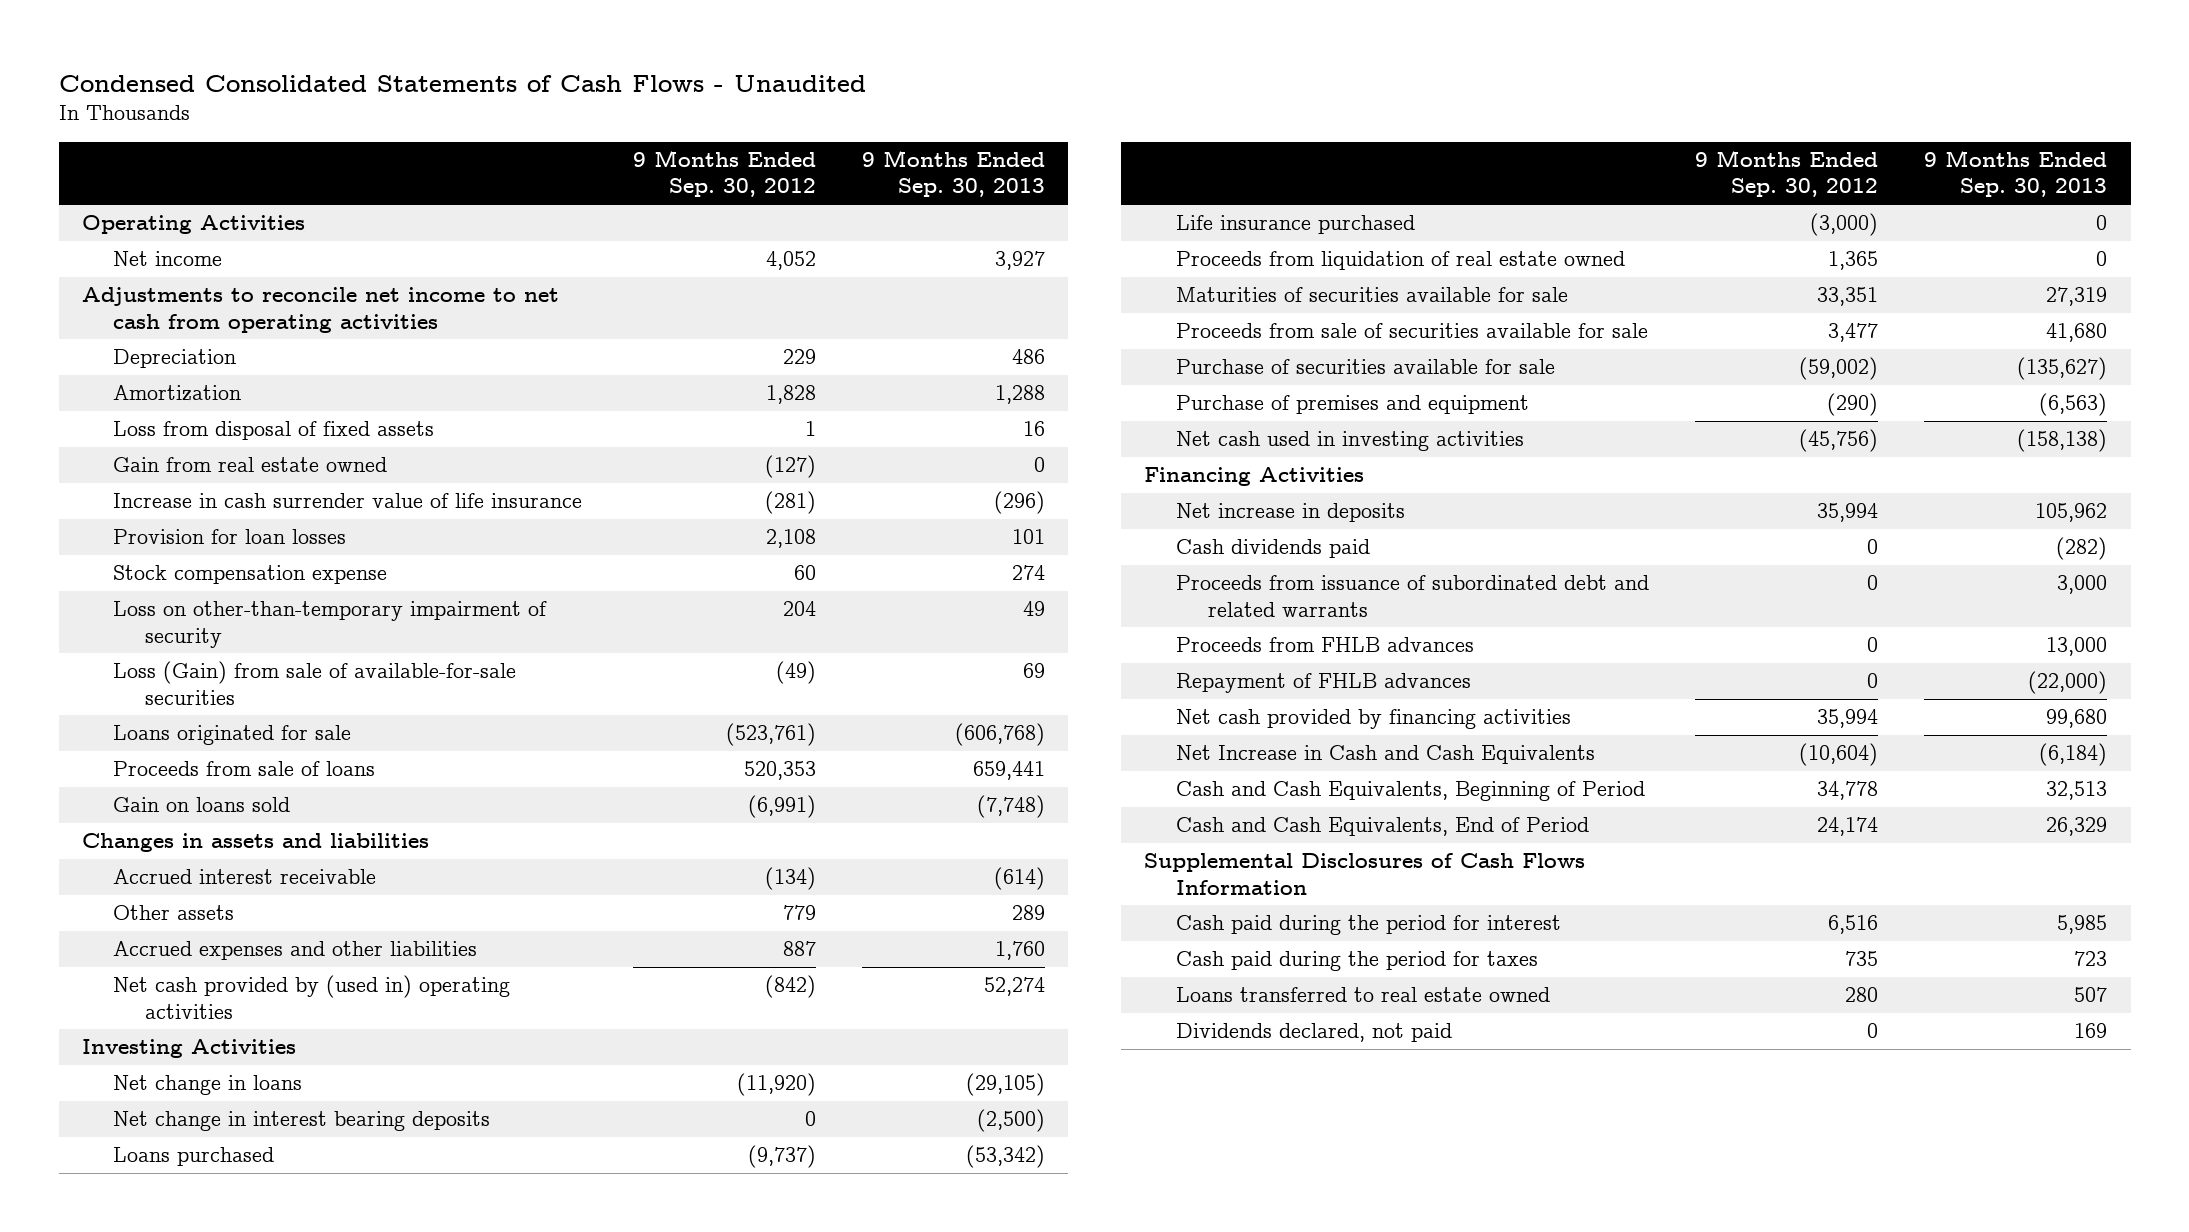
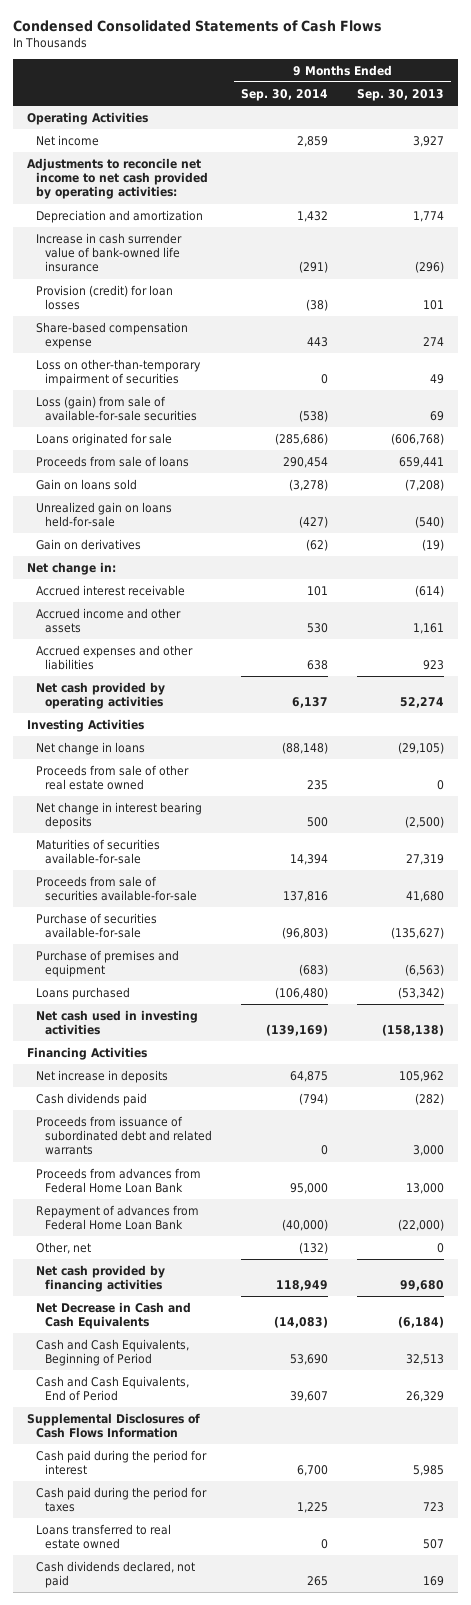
- Condensed Consolidated Statements of Cash Flows - Unaudited
+ Condensed Consolidated Statements of Cash Flows
- | 9 Months Ended Sep. 30, 2012 | 9 Months Ended Sep. 30, 2013
+ | 9 Months Ended Sep. 30, 2014 | 9 Months Ended Sep. 30, 2013
- Adjustments to reconcile net income to net cash from operating activities
- Depreciation | 229 | 486
- Amortization | 1,828 | 1,288
- Loss from disposal of fixed assets | 1 | 16
- Gain from real estate owned | (127) | 0
- Increase in cash surrender value of life insurance | (281) | (296)
- Provision for loan losses | 2,108 | 101
- Stock compensation expense | 60 | 274
- Loss on other-than-temporary impairment of security | 204 | 49
- Loss (Gain) from sale of available-for-sale securities | (49) | 69
+ Adjustments to reconcile net income to net cash provided by operating activities:
+ Depreciation and amortization | 1,432 | 1,774
+ Increase in cash surrender value of bank-owned life insurance | (291) | (296)
+ Provision (credit) for loan losses | (38) | 101
+ Share-based compensation expense | 443 | 274
+ Loss on other-than-temporary impairment of securities | 0 | 49
+ Loss (gain) from sale of available-for-sale securities | (538) | 69
- Gain on loans sold | (6,991) | (7,748)
- Changes in assets and liabilities
+ Gain on loans sold | (3,278) | (7,208)
+ Unrealized gain on loans held-for-sale | (427) | (540)
+ Gain on derivatives | (62) | (19)
+ Net change in:
- Other assets | 779 | 289
- Accrued expenses and other liabilities | 887 | 1,760
- Net cash provided by (used in) operating activities | (842) | 52,274
+ Accrued income and other assets | 530 | 1,161
+ Accrued expenses and other liabilities | 638 | 923
+ Net cash provided by operating activities | 6,137 | 52,274
+ Proceeds from sale of other real estate owned | 235 | 0
- Life insurance purchased | (3,000) | 0
- Proceeds from liquidation of real estate owned | 1,365 | 0
- Maturities of securities available for sale | 33,351 | 27,319
- Proceeds from sale of securities available for sale | 3,477 | 41,680
- Purchase of securities available for sale | (59,002) | (135,627)
+ Maturities of securities available-for-sale | 14,394 | 27,319
+ Proceeds from sale of securities available-for-sale | 137,816 | 41,680
+ Purchase of securities available-for-sale | (96,803) | (135,627)
moved down: Loans purchased | (106,480) | (53,342)
- Proceeds from FHLB advances | 0 | 13,000
- Repayment of FHLB advances | 0 | (22,000)
+ Proceeds from advances from Federal Home Loan Bank | 95,000 | 13,000
+ Repayment of advances from Federal Home Loan Bank | (40,000) | (22,000)
+ Other, net | (132) | 0
- Net Increase in Cash and Cash Equivalents | (10,604) | (6,184)
+ Net Decrease in Cash and Cash Equivalents | (14,083) | (6,184)
- Dividends declared, not paid | 0 | 169
+ Cash dividends declared, not paid | 265 | 169

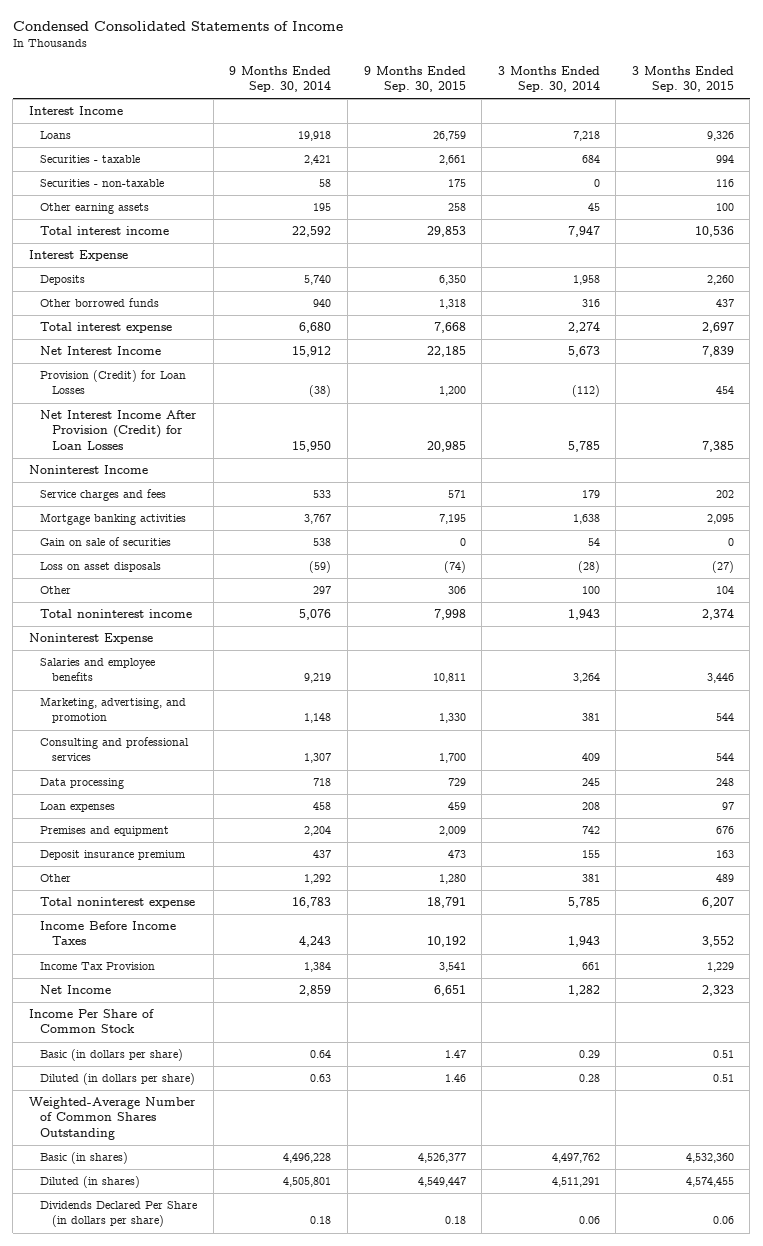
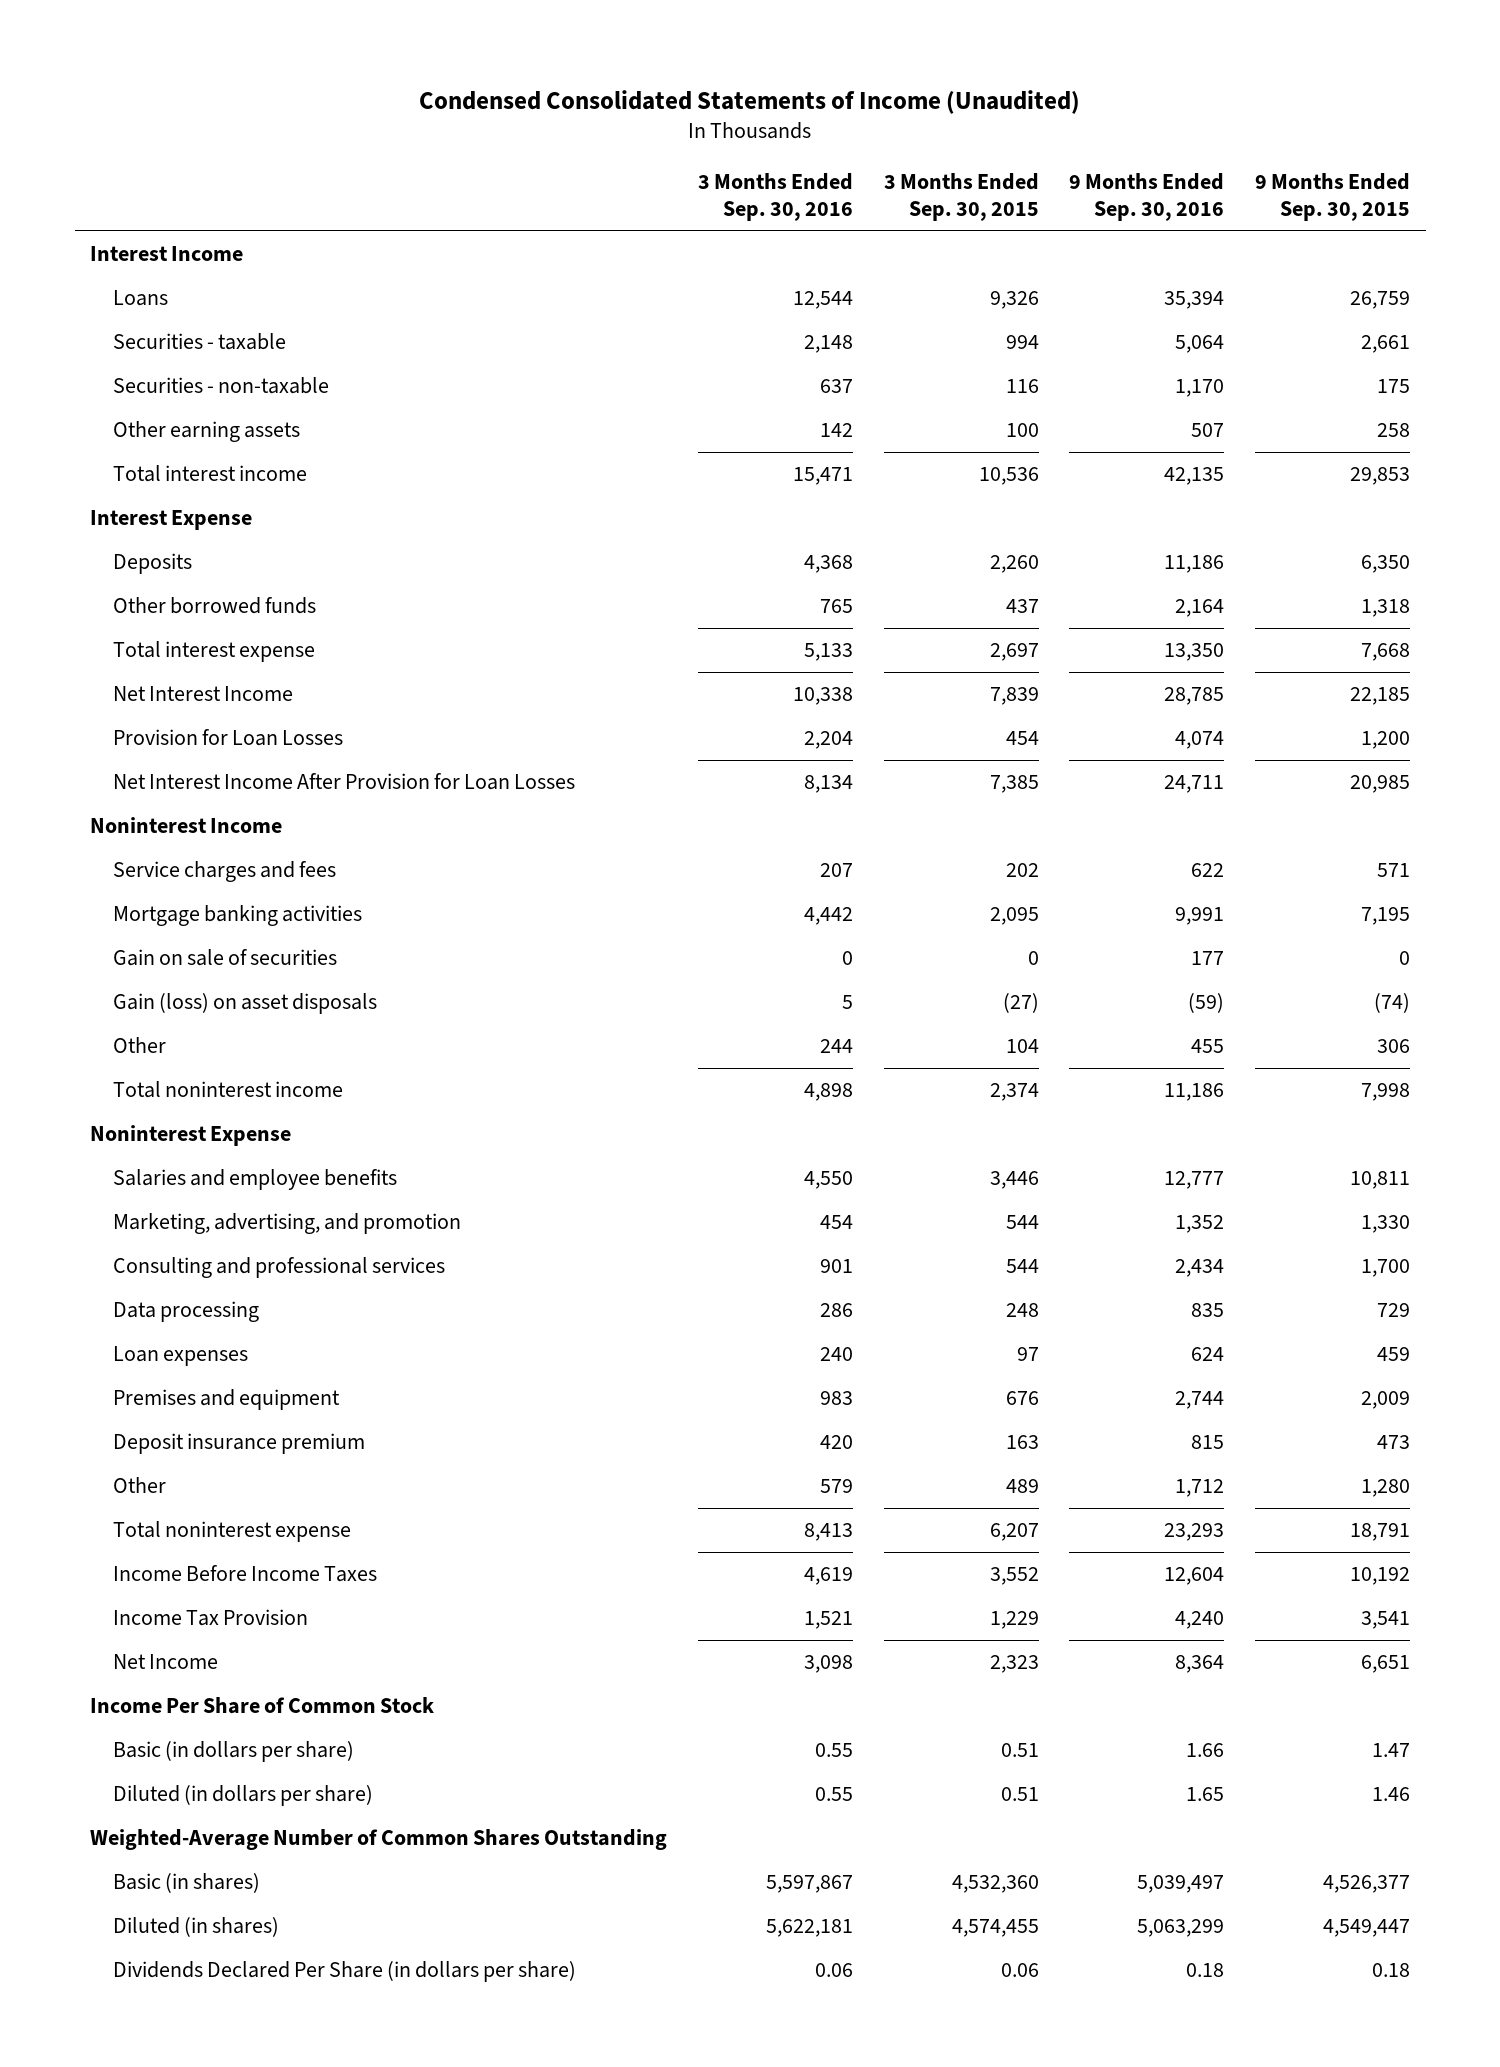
- Condensed Consolidated Statements of Income
+ Condensed Consolidated Statements of Income (Unaudited)
- | 9 Months Ended Sep. 30, 2014 | 9 Months Ended Sep. 30, 2015 | 3 Months Ended Sep. 30, 2014 | 3 Months Ended Sep. 30, 2015
+ | 3 Months Ended Sep. 30, 2016 | 3 Months Ended Sep. 30, 2015 | 9 Months Ended Sep. 30, 2016 | 9 Months Ended Sep. 30, 2015
- Provision (Credit) for Loan Losses | (38) | 1,200 | (112) | 454
- Net Interest Income After Provision (Credit) for Loan Losses | 15,950 | 20,985 | 5,785 | 7,385
+ Provision for Loan Losses | 2,204 | 454 | 4,074 | 1,200
+ Net Interest Income After Provision for Loan Losses | 8,134 | 7,385 | 24,711 | 20,985
- Loss on asset disposals | (59) | (74) | (28) | (27)
+ Gain (loss) on asset disposals | 5 | (27) | (59) | (74)

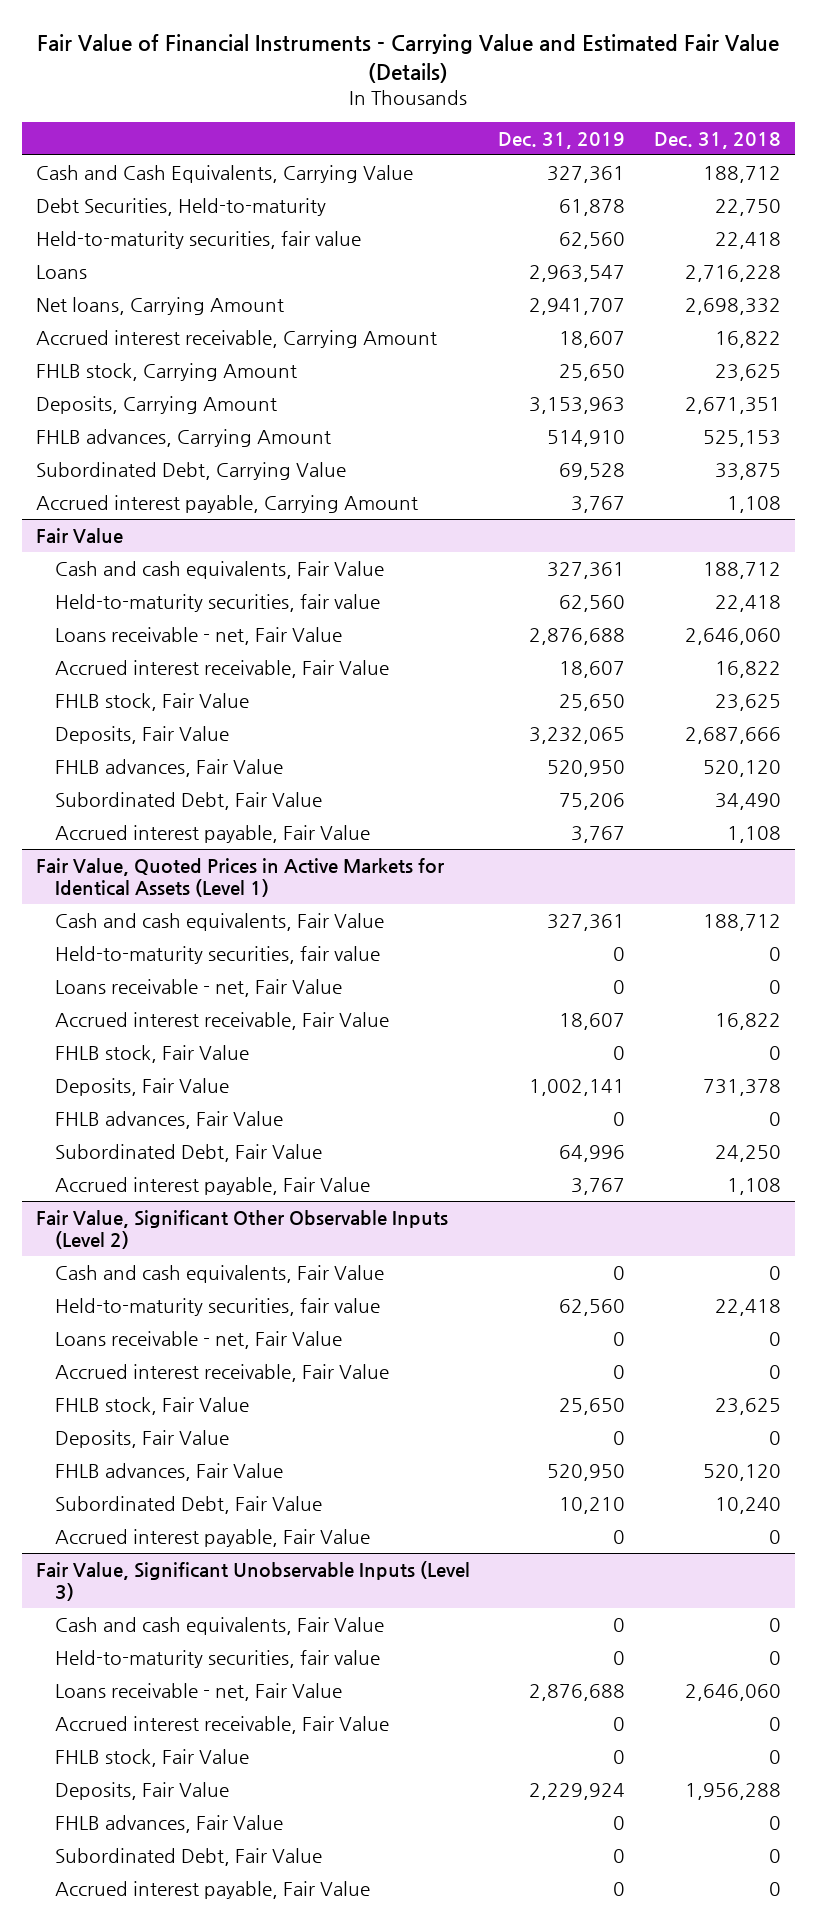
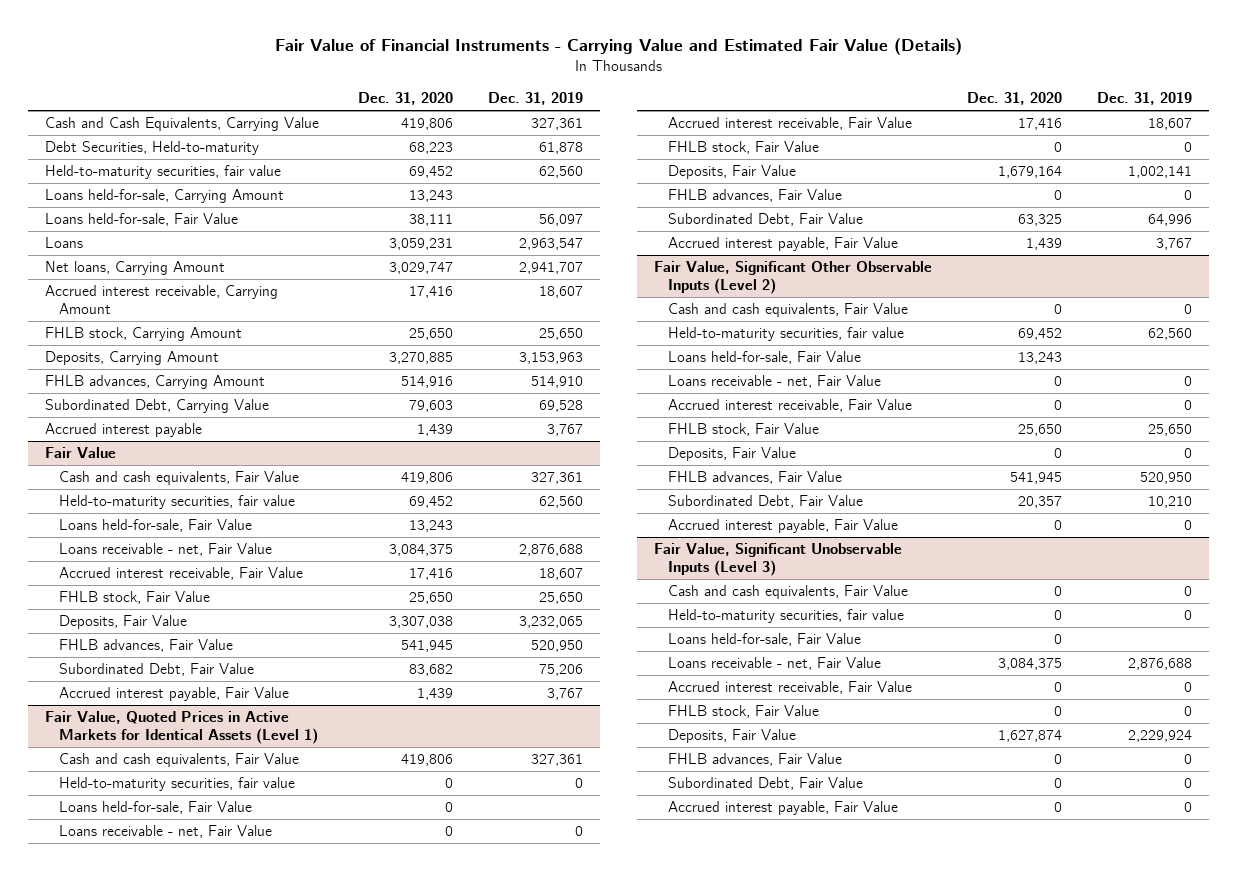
- | Dec. 31, 2019 | Dec. 31, 2018
+ | Dec. 31, 2020 | Dec. 31, 2019
+ Loans held-for-sale, Carrying Amount | 13,243 |
+ Loans held-for-sale, Fair Value | 38,111 | 56,097
- Accrued interest payable, Carrying Amount | 3,767 | 1,108
+ Accrued interest payable | 1,439 | 3,767
@ Fair Value
+ Loans held-for-sale, Fair Value | 13,243 |
@ Fair Value, Quoted Prices in Active Markets for Identical Assets (Level 1)
+ Loans held-for-sale, Fair Value | 0 |
@ Fair Value, Significant Other Observable Inputs (Level 2)
+ Loans held-for-sale, Fair Value | 13,243 |
@ Fair Value, Significant Unobservable Inputs (Level 3)
+ Loans held-for-sale, Fair Value | 0 |

